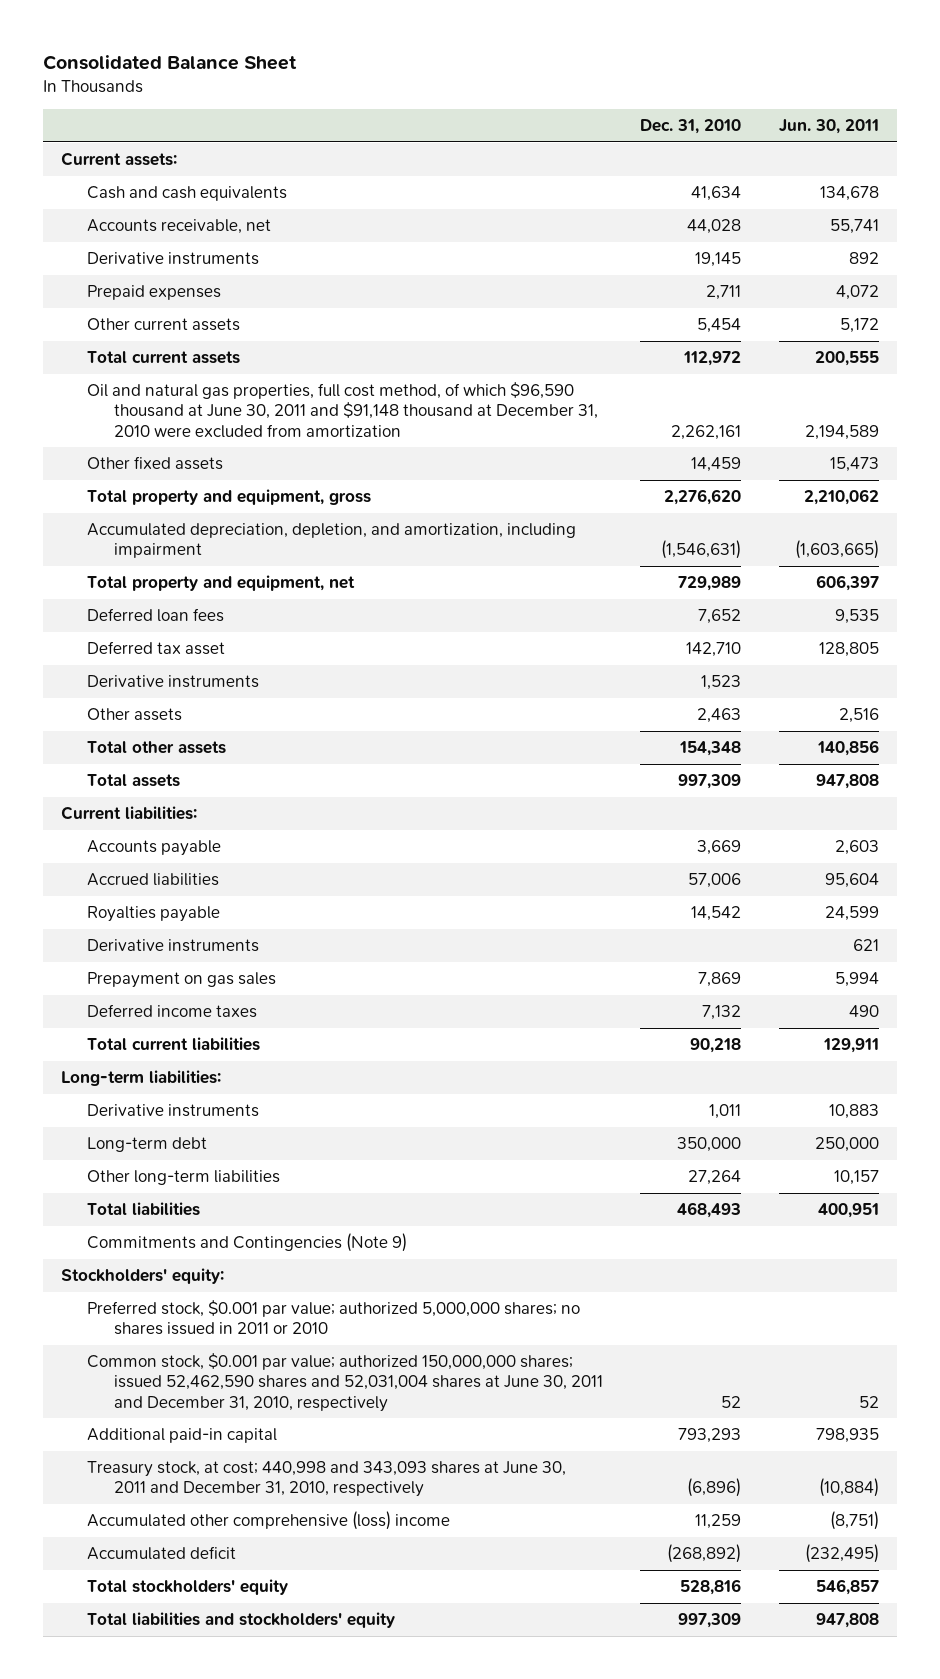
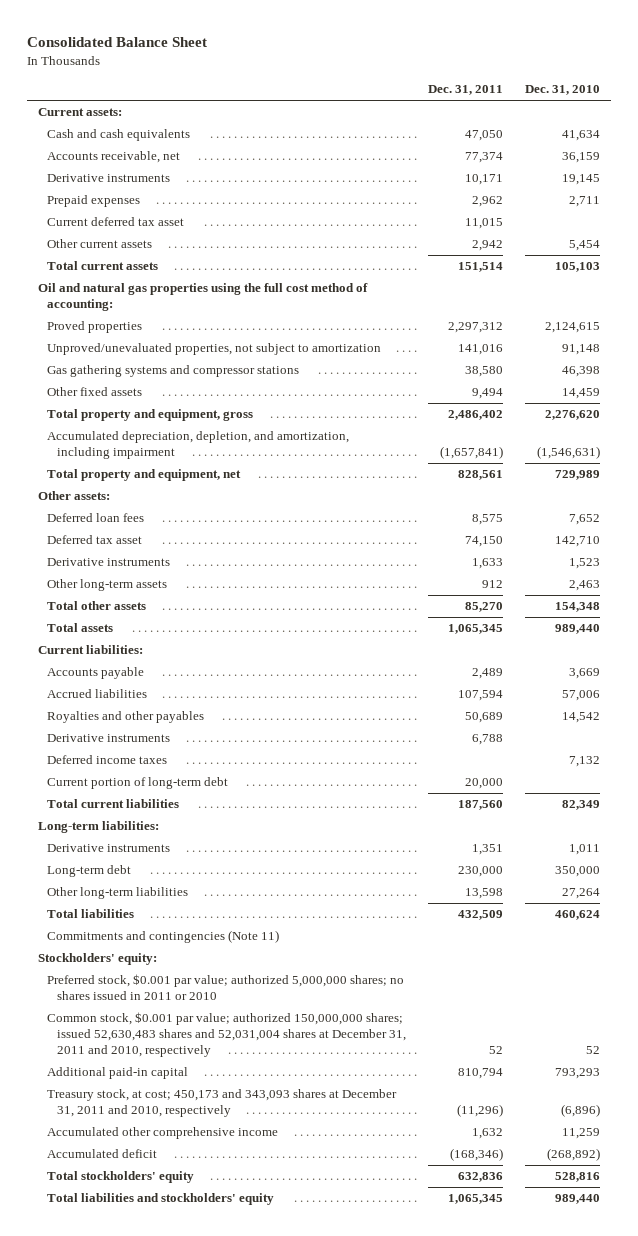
- | Dec. 31, 2010 | Jun. 30, 2011
+ | Dec. 31, 2011 | Dec. 31, 2010
- Accounts receivable, net | 44,028 | 55,741
+ Accounts receivable, net | 77,374 | 36,159
+ Current deferred tax asset | 11,015 |
- Total current assets | 112,972 | 200,555
- Oil and natural gas properties, full cost method, of which $96,590 thousand at June 30, 2011 and $91,148 thousand at December 31, 2010 were excluded from amortization | 2,262,161 | 2,194,589
+ Total current assets | 151,514 | 105,103
+ Oil and natural gas properties using the full cost method of accounting:
+ Proved properties | 2,297,312 | 2,124,615
+ Unproved/unevaluated properties, not subject to amortization | 141,016 | 91,148
+ Gas gathering systems and compressor stations | 38,580 | 46,398
+ Other assets:
- Other assets | 2,463 | 2,516
+ Other long-term assets | 912 | 2,463
- Total assets | 997,309 | 947,808
+ Total assets | 1,065,345 | 989,440
- Royalties payable | 14,542 | 24,599
+ Royalties and other payables | 50,689 | 14,542
- Prepayment on gas sales | 7,869 | 5,994
- Total current liabilities | 90,218 | 129,911
+ Current portion of long-term debt | 20,000 |
+ Total current liabilities | 187,560 | 82,349
- Total liabilities | 468,493 | 400,951
- Commitments and Contingencies (Note 9)
+ Total liabilities | 432,509 | 460,624
+ Commitments and contingencies (Note 11)
- Common stock, $0.001 par value; authorized 150,000,000 shares; issued 52,462,590 shares and 52,031,004 shares at June 30, 2011 and December 31, 2010, respectively | 52 | 52
+ Common stock, $0.001 par value; authorized 150,000,000 shares; issued 52,630,483 shares and 52,031,004 shares at December 31, 2011 and 2010, respectively | 52 | 52
- Treasury stock, at cost; 440,998 and 343,093 shares at June 30, 2011 and December 31, 2010, respectively | (6,896) | (10,884)
- Accumulated other comprehensive (loss) income | 11,259 | (8,751)
+ Treasury stock, at cost; 450,173 and 343,093 shares at December 31, 2011 and 2010, respectively | (11,296) | (6,896)
+ Accumulated other comprehensive income | 1,632 | 11,259
- Total liabilities and stockholders' equity | 997,309 | 947,808
+ Total liabilities and stockholders' equity | 1,065,345 | 989,440

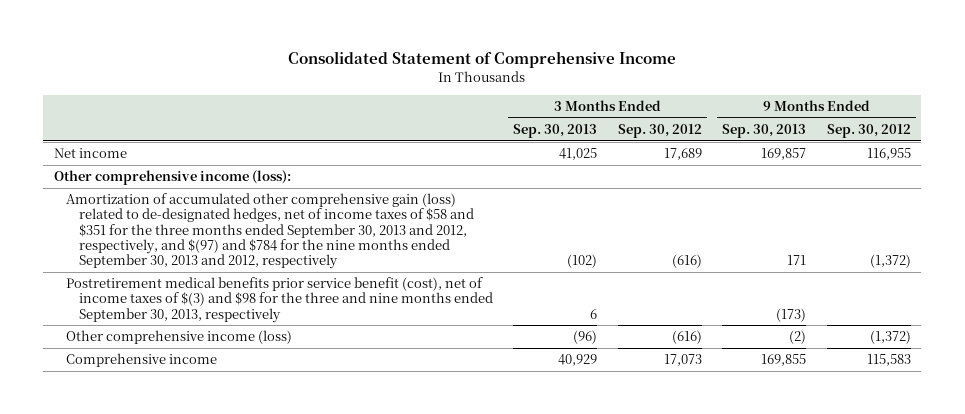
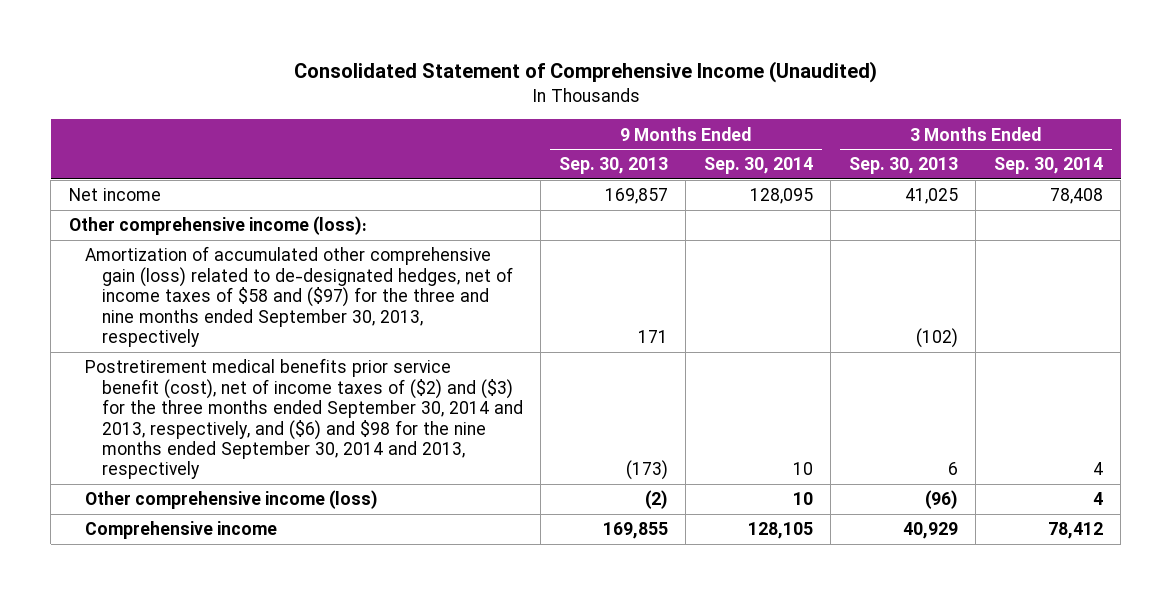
- Consolidated Statement of Comprehensive Income
+ Consolidated Statement of Comprehensive Income (Unaudited)
- | 3 Months Ended Sep. 30, 2013 | 3 Months Ended Sep. 30, 2012 | 9 Months Ended Sep. 30, 2013 | 9 Months Ended Sep. 30, 2012
+ | 9 Months Ended Sep. 30, 2013 | 9 Months Ended Sep. 30, 2014 | 3 Months Ended Sep. 30, 2013 | 3 Months Ended Sep. 30, 2014
- Amortization of accumulated other comprehensive gain (loss) related to de-designated hedges, net of income taxes of $58 and $351 for the three months ended September 30, 2013 and 2012, respectively, and $(97) and $784 for the nine months ended September 30, 2013 and 2012, respectively | (102) | (616) | 171 | (1,372)
- Postretirement medical benefits prior service benefit (cost), net of income taxes of $(3) and $98 for the three and nine months ended September 30, 2013, respectively | 6 | | (173) |
+ Amortization of accumulated other comprehensive gain (loss) related to de-designated hedges, net of income taxes of $58 and ($97) for the three and nine months ended September 30, 2013, respectively | 171 | | (102) |
+ Postretirement medical benefits prior service benefit (cost), net of income taxes of ($2) and ($3) for the three months ended September 30, 2014 and 2013, respectively, and ($6) and $98 for the nine months ended September 30, 2014 and 2013, respectively | (173) | 10 | 6 | 4

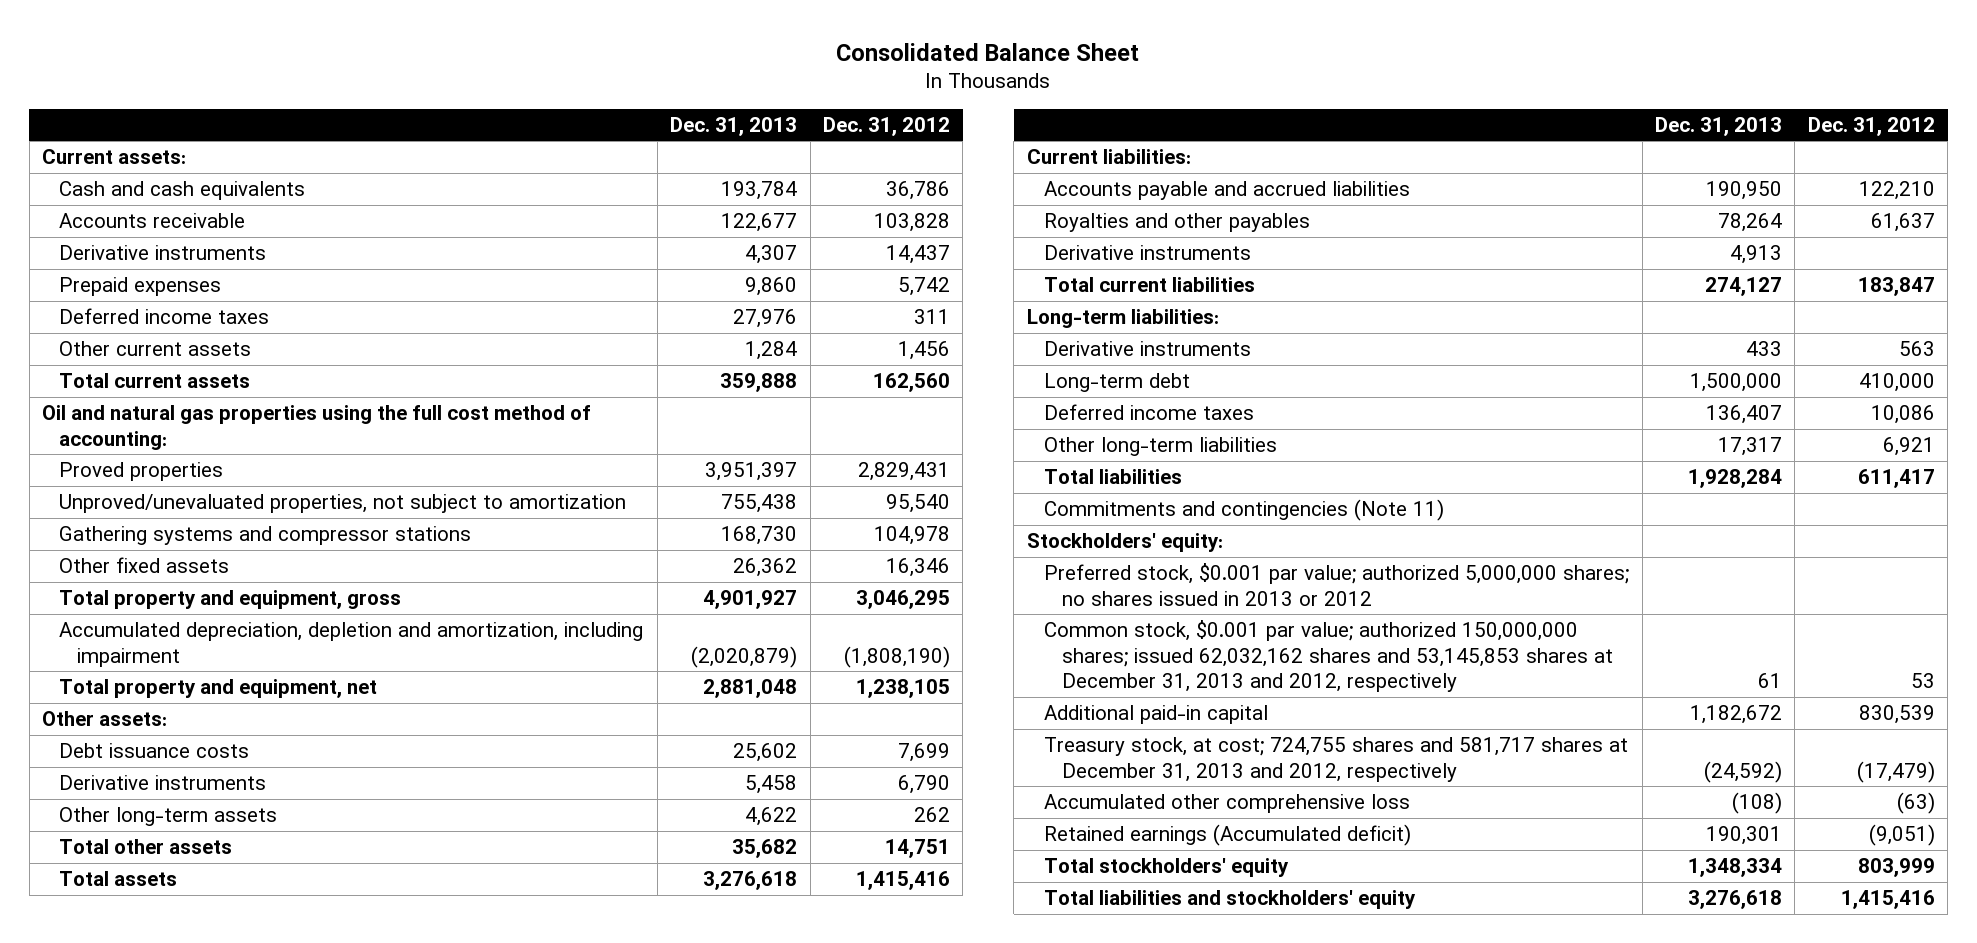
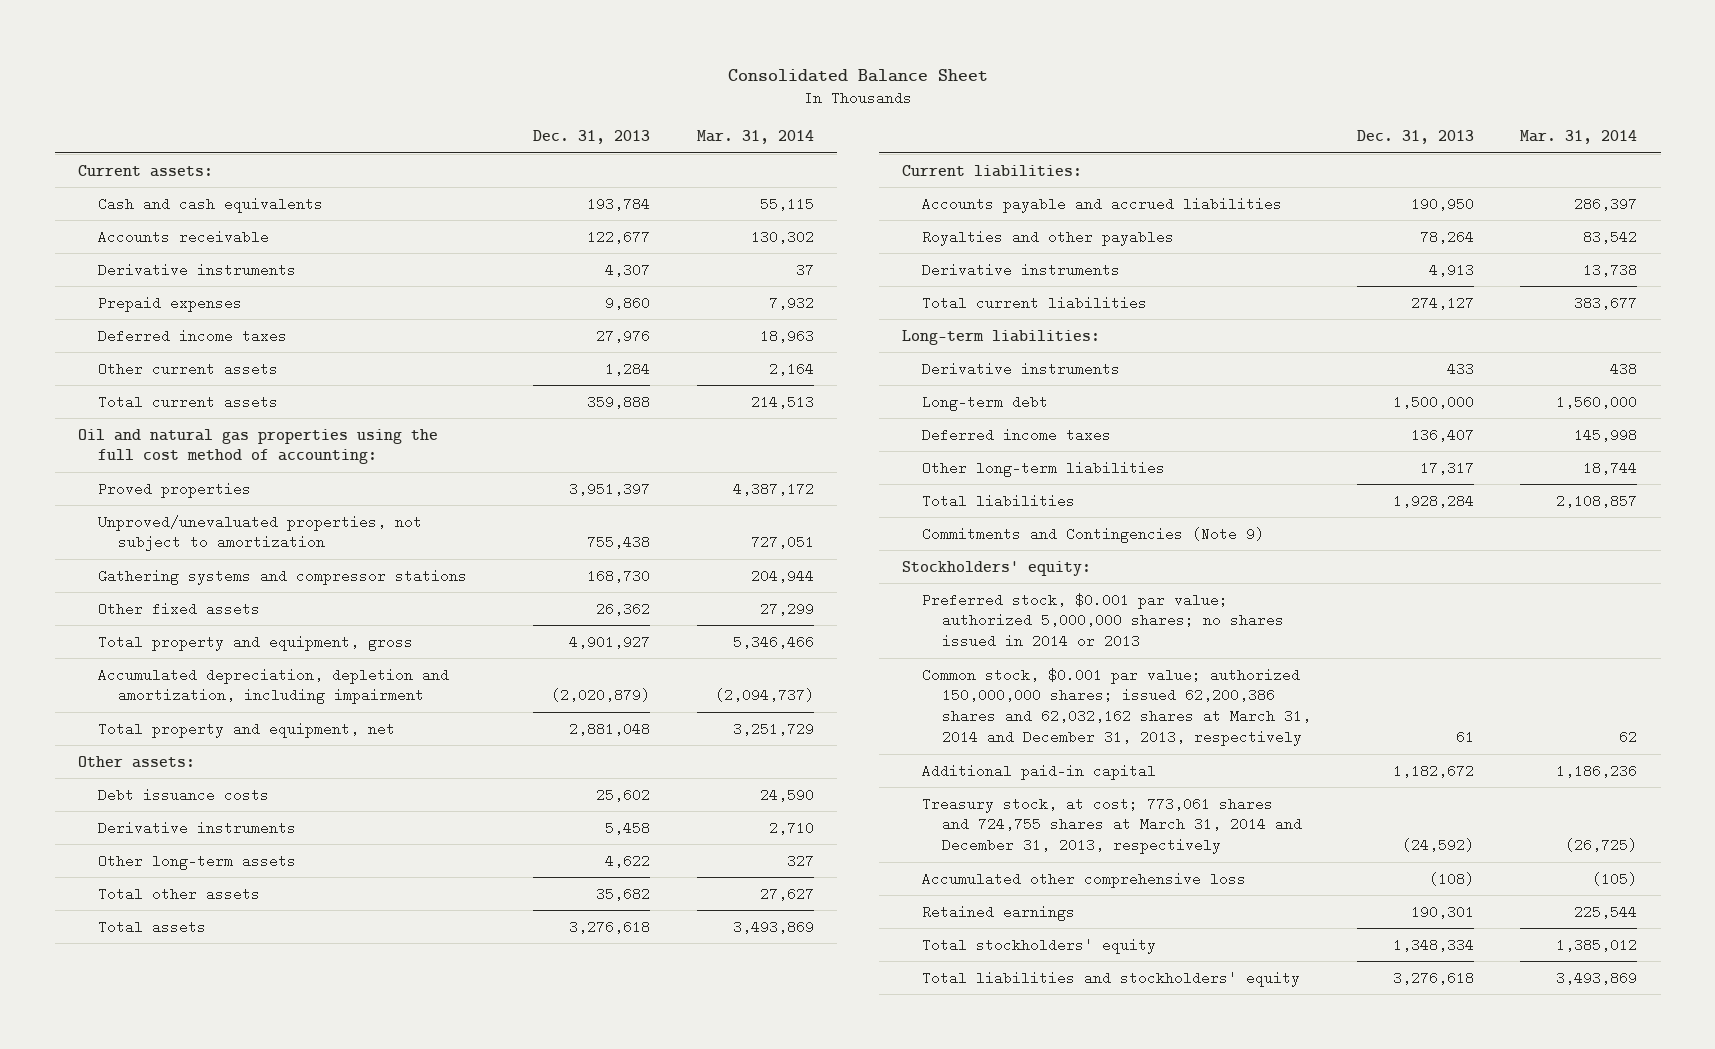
- | Dec. 31, 2013 | Dec. 31, 2012
+ | Dec. 31, 2013 | Mar. 31, 2014
- Commitments and contingencies (Note 11)
+ Commitments and Contingencies (Note 9)
- Preferred stock, $0.001 par value; authorized 5,000,000 shares; no shares issued in 2013 or 2012
- Common stock, $0.001 par value; authorized 150,000,000 shares; issued 62,032,162 shares and 53,145,853 shares at December 31, 2013 and 2012, respectively | 61 | 53
+ Preferred stock, $0.001 par value; authorized 5,000,000 shares; no shares issued in 2014 or 2013
+ Common stock, $0.001 par value; authorized 150,000,000 shares; issued 62,200,386 shares and 62,032,162 shares at March 31, 2014 and December 31, 2013, respectively | 61 | 62
- Treasury stock, at cost; 724,755 shares and 581,717 shares at December 31, 2013 and 2012, respectively | (24,592) | (17,479)
+ Treasury stock, at cost; 773,061 shares and 724,755 shares at March 31, 2014 and December 31, 2013, respectively | (24,592) | (26,725)
- Retained earnings (Accumulated deficit) | 190,301 | (9,051)
+ Retained earnings | 190,301 | 225,544

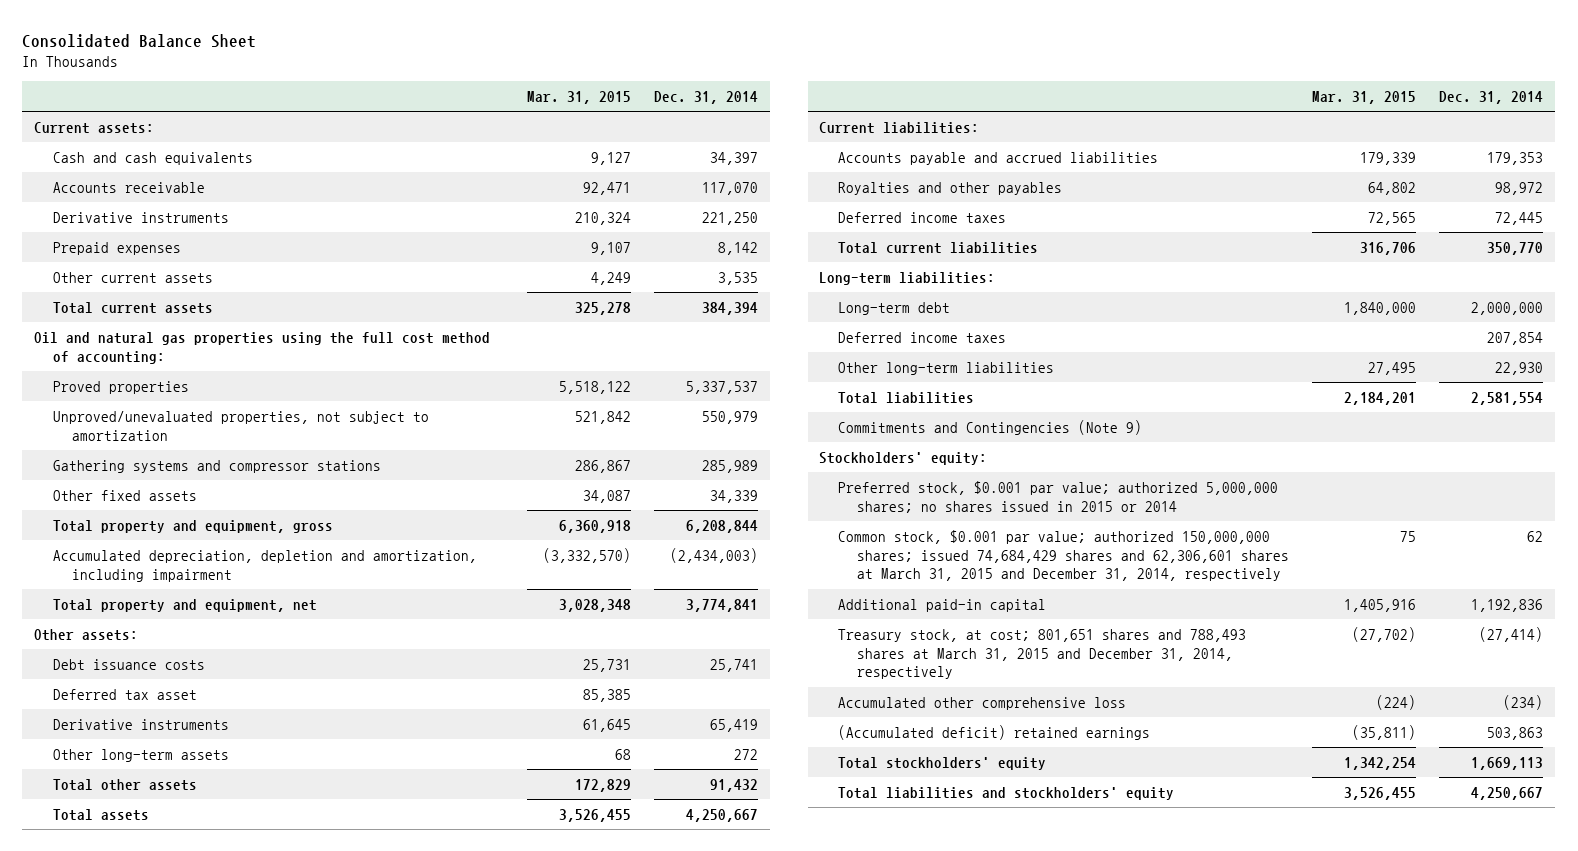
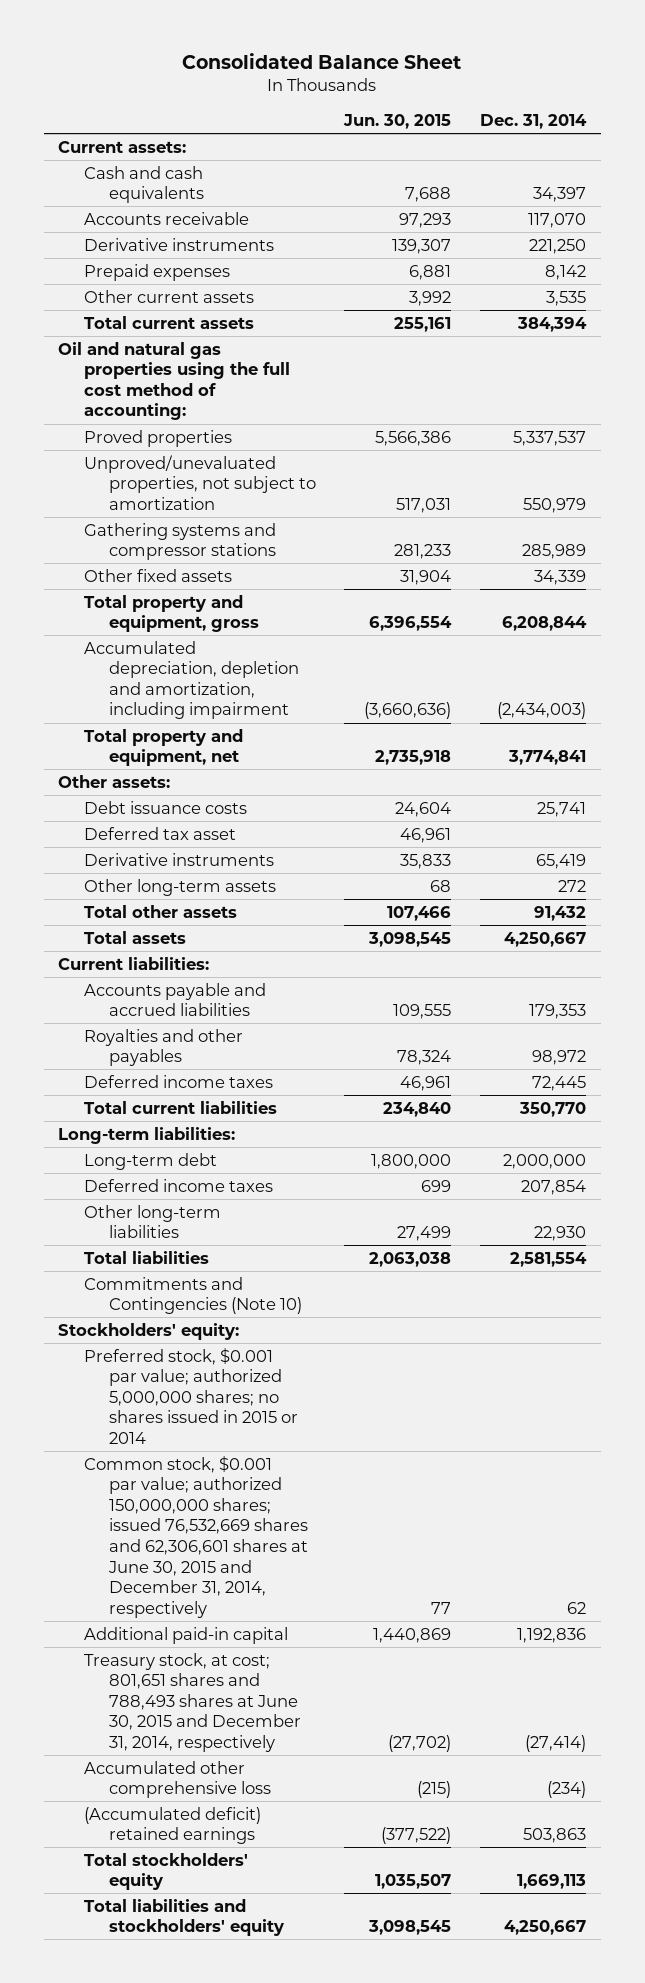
- | Mar. 31, 2015 | Dec. 31, 2014
+ | Jun. 30, 2015 | Dec. 31, 2014
- Commitments and Contingencies (Note 9)
+ Commitments and Contingencies (Note 10)
- Common stock, $0.001 par value; authorized 150,000,000 shares; issued 74,684,429 shares and 62,306,601 shares at March 31, 2015 and December 31, 2014, respectively | 75 | 62
+ Common stock, $0.001 par value; authorized 150,000,000 shares; issued 76,532,669 shares and 62,306,601 shares at June 30, 2015 and December 31, 2014, respectively | 77 | 62
- Treasury stock, at cost; 801,651 shares and 788,493 shares at March 31, 2015 and December 31, 2014, respectively | (27,702) | (27,414)
+ Treasury stock, at cost; 801,651 shares and 788,493 shares at June 30, 2015 and December 31, 2014, respectively | (27,702) | (27,414)

